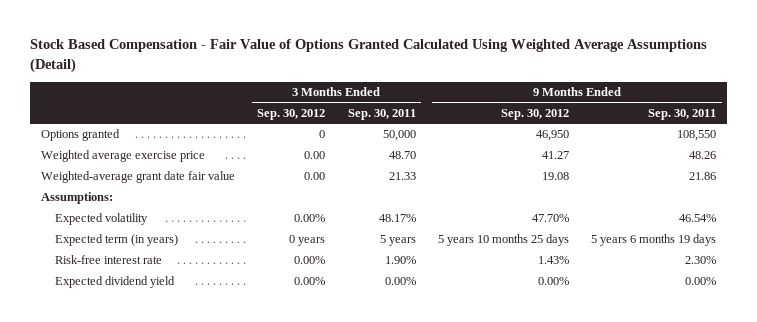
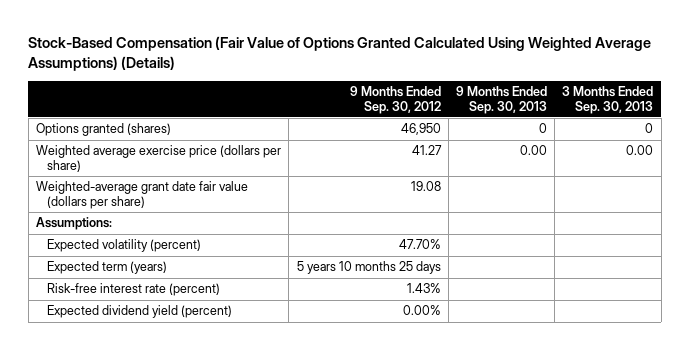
- Stock Based Compensation - Fair Value of Options Granted Calculated Using Weighted Average Assumptions (Detail)
+ Stock-Based Compensation (Fair Value of Options Granted Calculated Using Weighted Average Assumptions) (Details)
- | 3 Months Ended Sep. 30, 2012 | 3 Months Ended Sep. 30, 2011 | 9 Months Ended Sep. 30, 2012 | 9 Months Ended Sep. 30, 2011
+ | 9 Months Ended Sep. 30, 2012 | 9 Months Ended Sep. 30, 2013 | 3 Months Ended Sep. 30, 2013
- Options granted | 0 | 50,000 | 46,950 | 108,550
- Weighted average exercise price | 0.00 | 48.70 | 41.27 | 48.26
- Weighted-average grant date fair value | 0.00 | 21.33 | 19.08 | 21.86
+ Options granted (shares) | 46,950 | 0 | 0
+ Weighted average exercise price (dollars per share) | 41.27 | 0.00 | 0.00
+ Weighted-average grant date fair value (dollars per share) | 19.08 | |
- Expected volatility | 0.00% | 48.17% | 47.70% | 46.54%
- Expected term (in years) | 0 years | 5 years | 5 years 10 months 25 days | 5 years 6 months 19 days
- Risk-free interest rate | 0.00% | 1.90% | 1.43% | 2.30%
- Expected dividend yield | 0.00% | 0.00% | 0.00% | 0.00%
+ Expected volatility (percent) | 47.70% | |
+ Expected term (years) | 5 years 10 months 25 days | |
+ Risk-free interest rate (percent) | 1.43% | |
+ Expected dividend yield (percent) | 0.00% | |

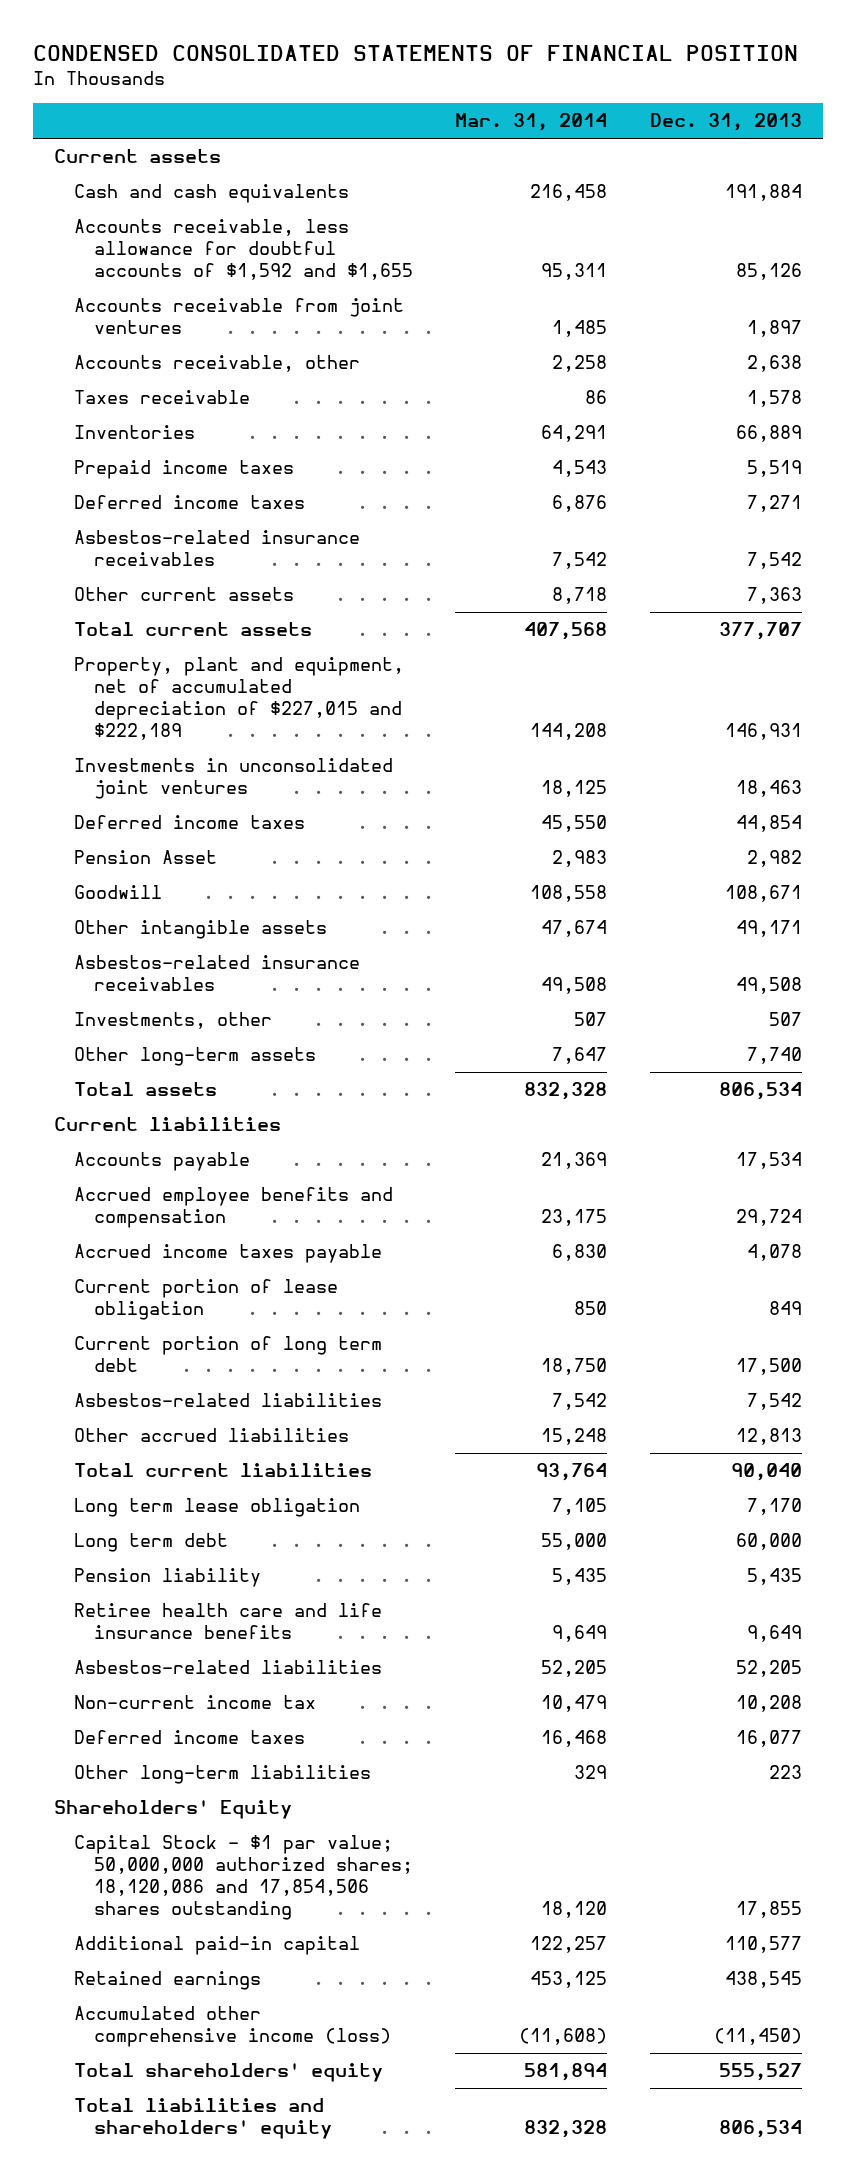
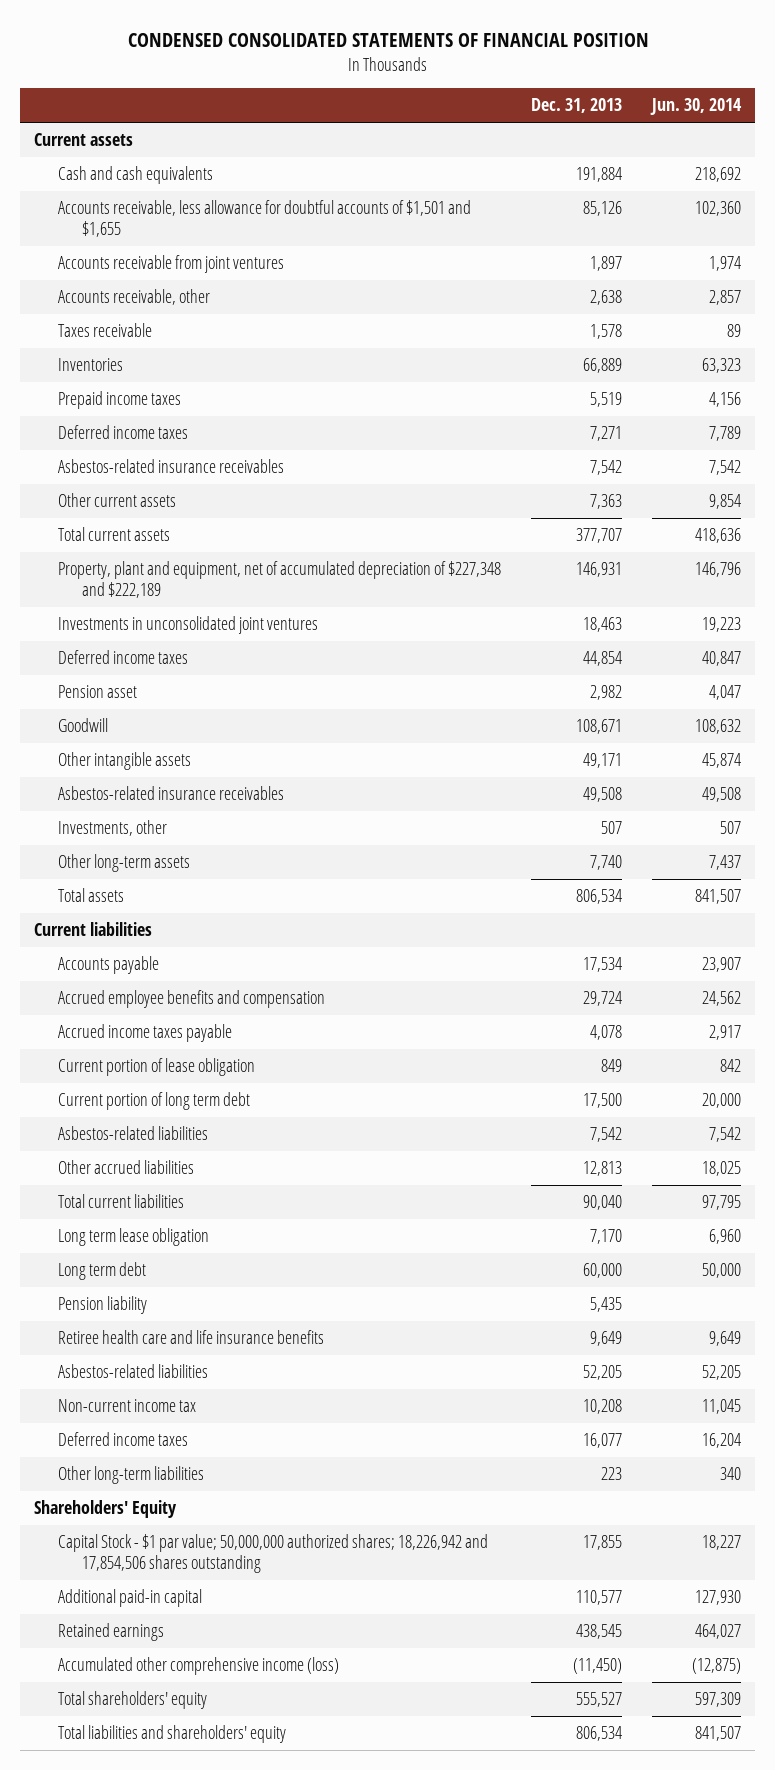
- | Mar. 31, 2014 | Dec. 31, 2013
+ | Dec. 31, 2013 | Jun. 30, 2014
- Accounts receivable, less allowance for doubtful accounts of $1,592 and $1,655 | 95,311 | 85,126
+ Accounts receivable, less allowance for doubtful accounts of $1,501 and $1,655 | 85,126 | 102,360
- Property, plant and equipment, net of accumulated depreciation of $227,015 and $222,189 | 144,208 | 146,931
+ Property, plant and equipment, net of accumulated depreciation of $227,348 and $222,189 | 146,931 | 146,796
- Pension Asset | 2,983 | 2,982
+ Pension asset | 2,982 | 4,047
- Capital Stock - $1 par value; 50,000,000 authorized shares; 18,120,086 and 17,854,506 shares outstanding | 18,120 | 17,855
+ Capital Stock - $1 par value; 50,000,000 authorized shares; 18,226,942 and 17,854,506 shares outstanding | 17,855 | 18,227

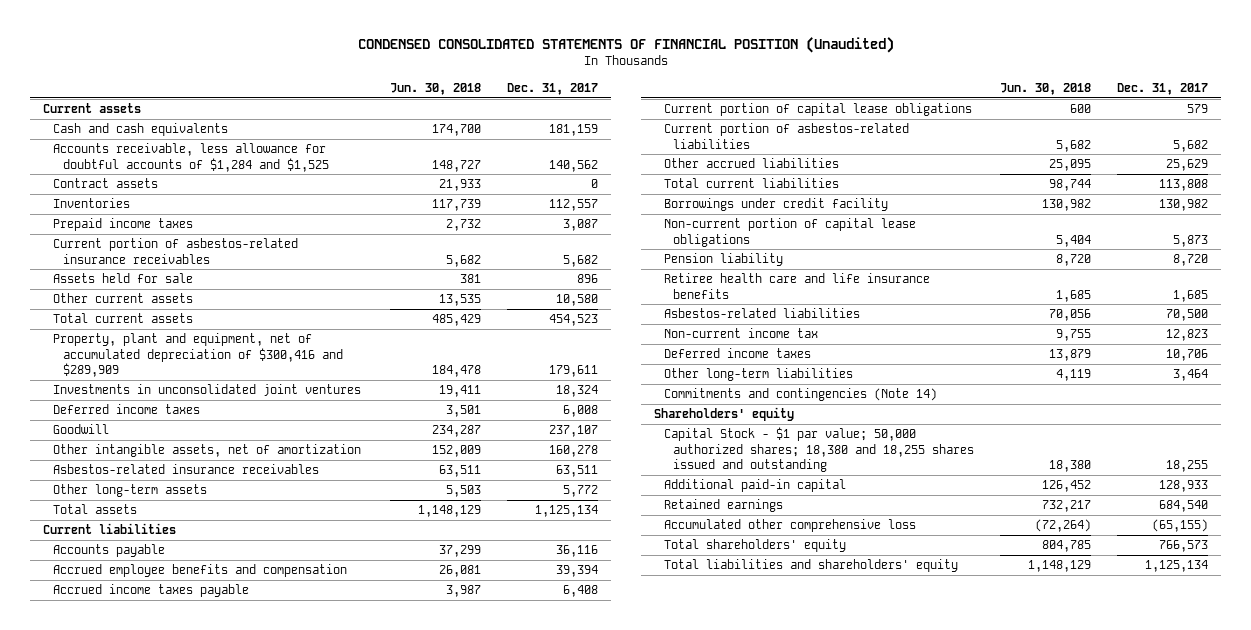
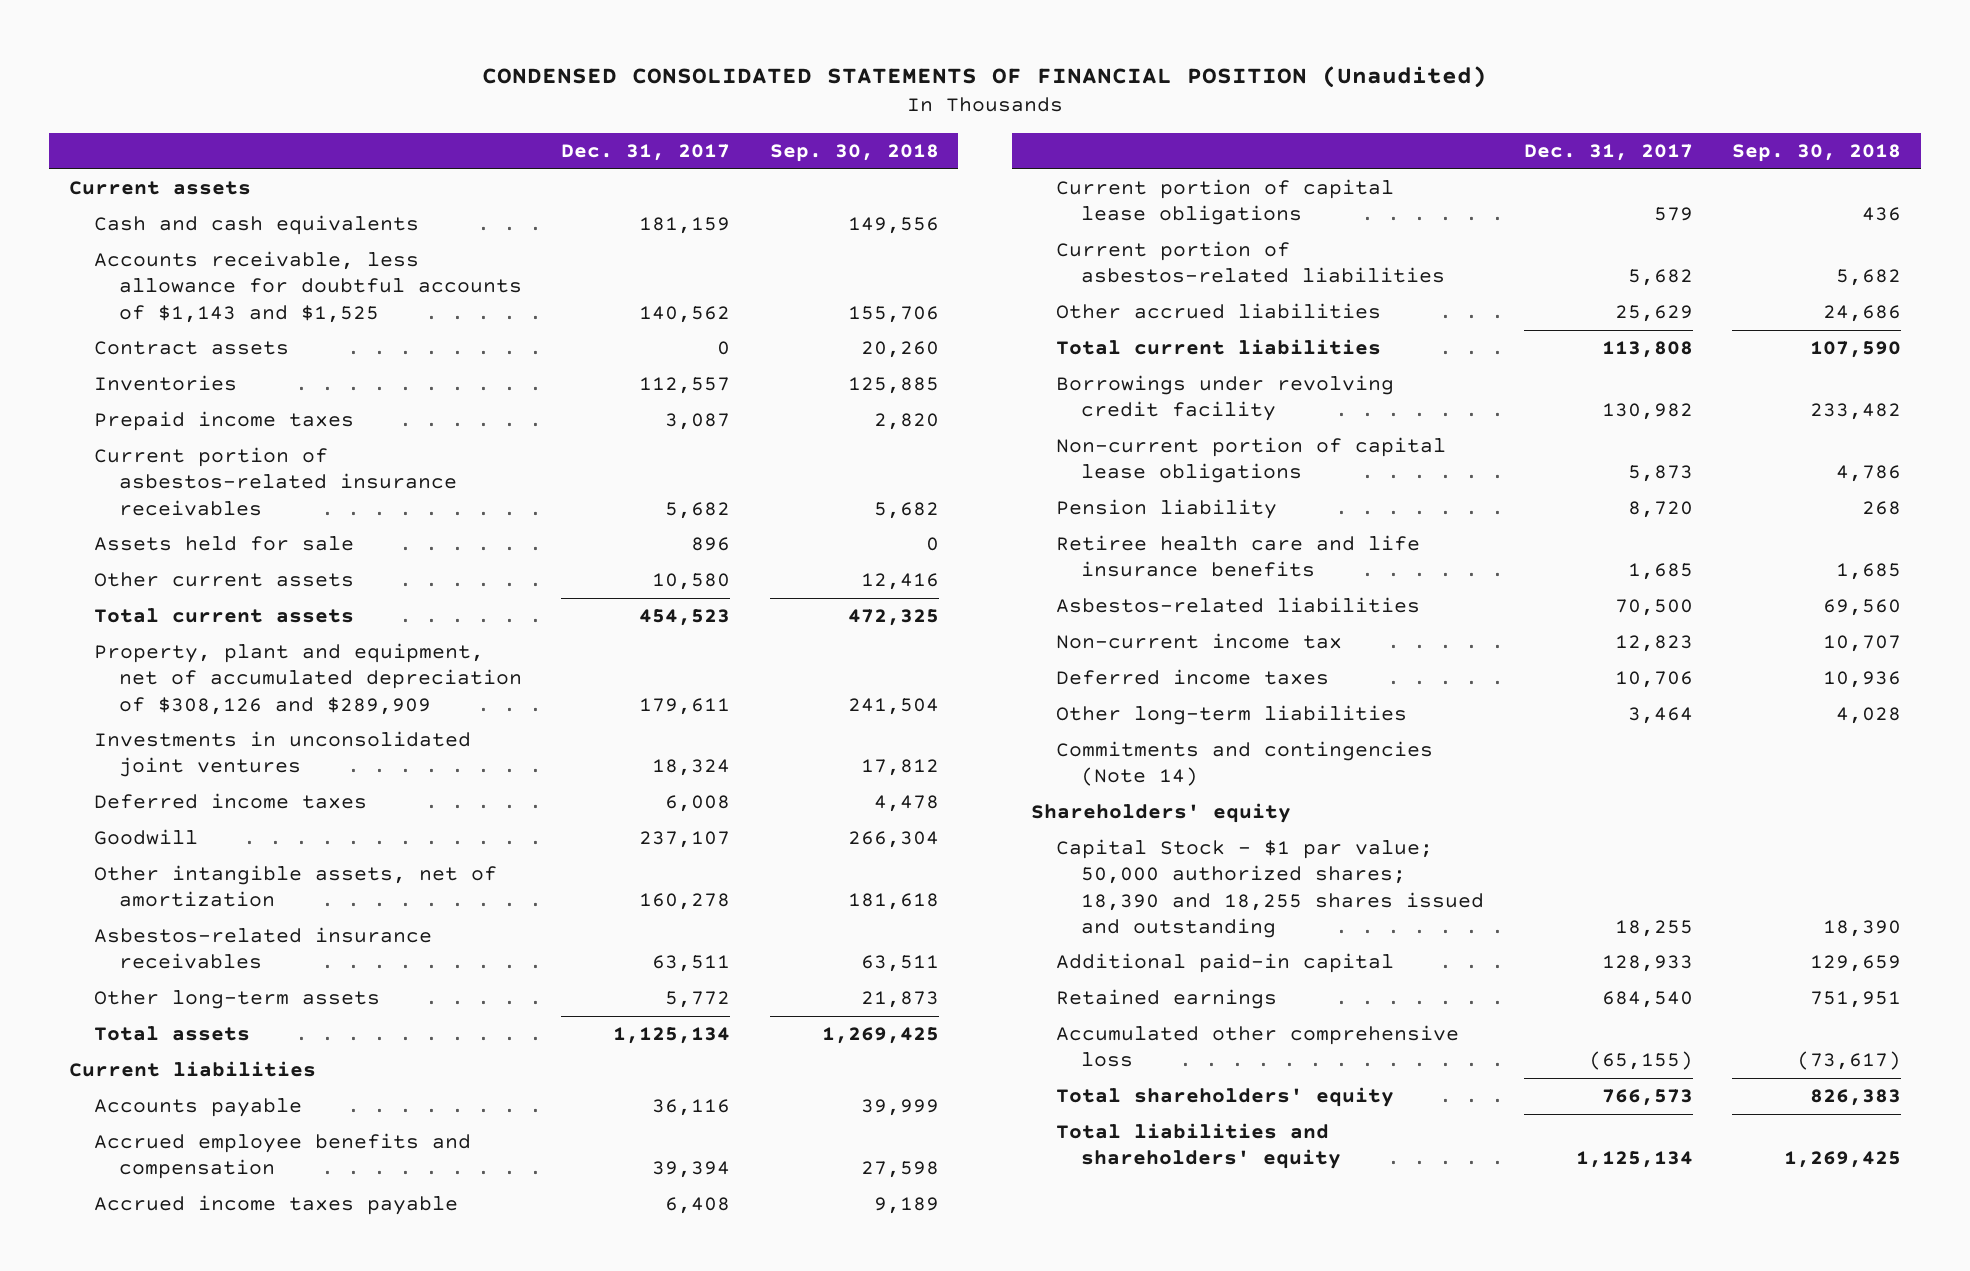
- | Jun. 30, 2018 | Dec. 31, 2017
+ | Dec. 31, 2017 | Sep. 30, 2018
- Accounts receivable, less allowance for doubtful accounts of $1,284 and $1,525 | 148,727 | 140,562
+ Accounts receivable, less allowance for doubtful accounts of $1,143 and $1,525 | 140,562 | 155,706
- Property, plant and equipment, net of accumulated depreciation of $300,416 and $289,909 | 184,478 | 179,611
+ Property, plant and equipment, net of accumulated depreciation of $308,126 and $289,909 | 179,611 | 241,504
- Borrowings under credit facility | 130,982 | 130,982
+ Borrowings under revolving credit facility | 130,982 | 233,482
- Capital Stock - $1 par value; 50,000 authorized shares; 18,380 and 18,255 shares issued and outstanding | 18,380 | 18,255
+ Capital Stock - $1 par value; 50,000 authorized shares; 18,390 and 18,255 shares issued and outstanding | 18,255 | 18,390

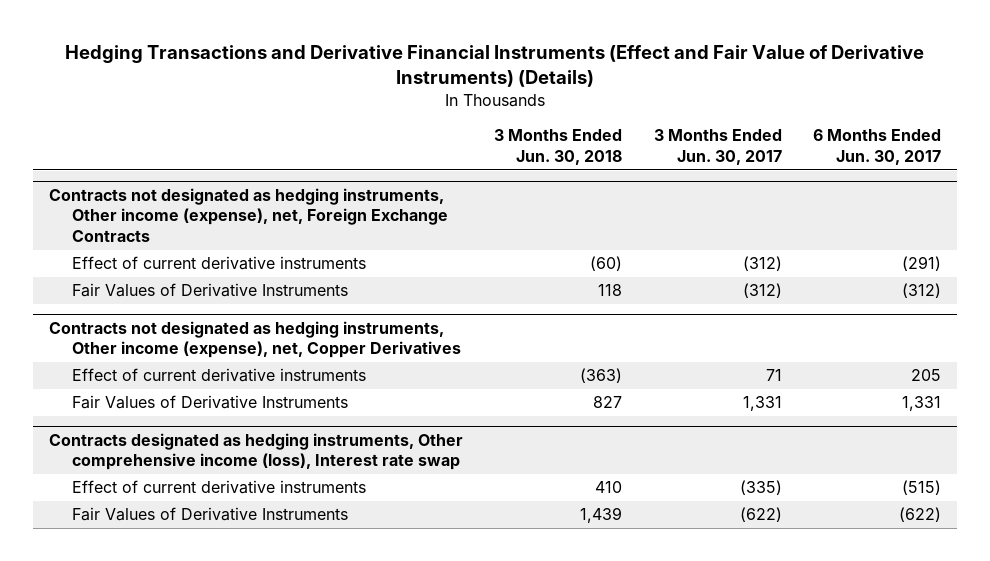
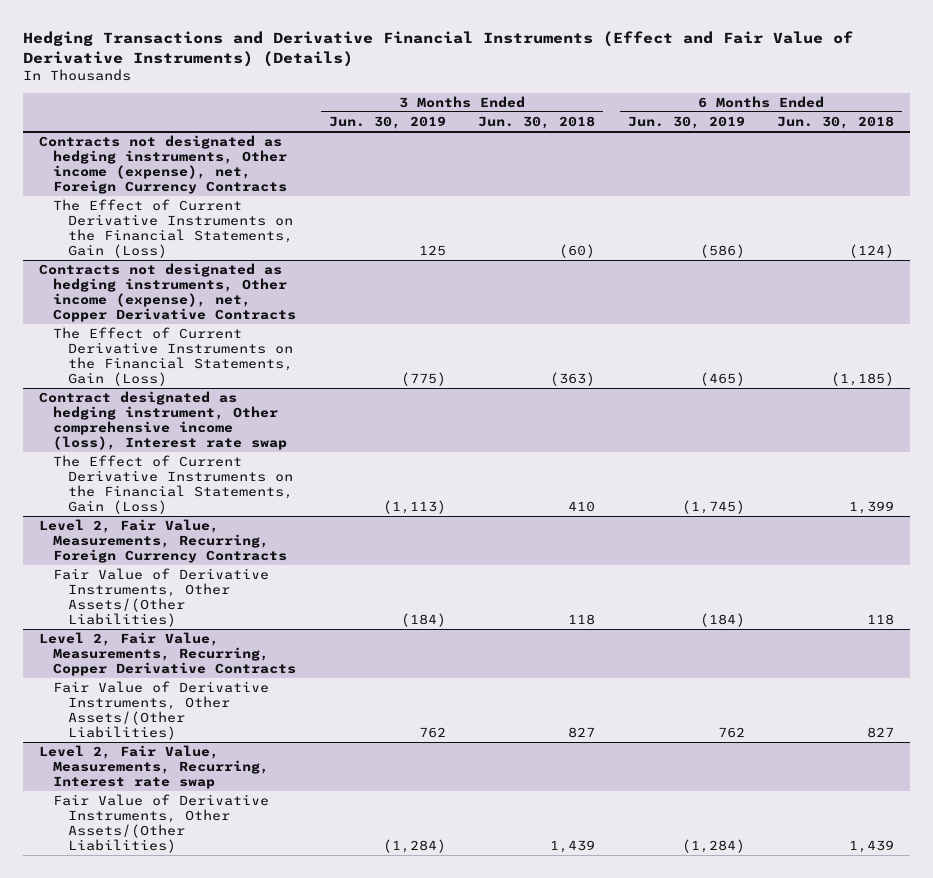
- | 3 Months Ended Jun. 30, 2018 | 3 Months Ended Jun. 30, 2017 | 6 Months Ended Jun. 30, 2017
+ | 3 Months Ended Jun. 30, 2019 | 3 Months Ended Jun. 30, 2018 | 6 Months Ended Jun. 30, 2019 | 6 Months Ended Jun. 30, 2018
- Contracts not designated as hedging instruments, Other income (expense), net, Foreign Exchange Contracts
- Effect of current derivative instruments | (60) | (312) | (291)
- Fair Values of Derivative Instruments | 118 | (312) | (312)
- Contracts not designated as hedging instruments, Other income (expense), net, Copper Derivatives
- Effect of current derivative instruments | (363) | 71 | 205
- Fair Values of Derivative Instruments | 827 | 1,331 | 1,331
- Contracts designated as hedging instruments, Other comprehensive income (loss), Interest rate swap
- Effect of current derivative instruments | 410 | (335) | (515)
- Fair Values of Derivative Instruments | 1,439 | (622) | (622)
+ Contracts not designated as hedging instruments, Other income (expense), net, Foreign Currency Contracts
+ The Effect of Current Derivative Instruments on the Financial Statements, Gain (Loss) | 125 | (60) | (586) | (124)
+ Contracts not designated as hedging instruments, Other income (expense), net, Copper Derivative Contracts
+ The Effect of Current Derivative Instruments on the Financial Statements, Gain (Loss) | (775) | (363) | (465) | (1,185)
+ Contract designated as hedging instrument, Other comprehensive income (loss), Interest rate swap
+ The Effect of Current Derivative Instruments on the Financial Statements, Gain (Loss) | (1,113) | 410 | (1,745) | 1,399
+ Level 2, Fair Value, Measurements, Recurring, Foreign Currency Contracts
+ Fair Value of Derivative Instruments, Other Assets/(Other Liabilities) | (184) | 118 | (184) | 118
+ Level 2, Fair Value, Measurements, Recurring, Copper Derivative Contracts
+ Fair Value of Derivative Instruments, Other Assets/(Other Liabilities) | 762 | 827 | 762 | 827
+ Level 2, Fair Value, Measurements, Recurring, Interest rate swap
+ Fair Value of Derivative Instruments, Other Assets/(Other Liabilities) | (1,284) | 1,439 | (1,284) | 1,439

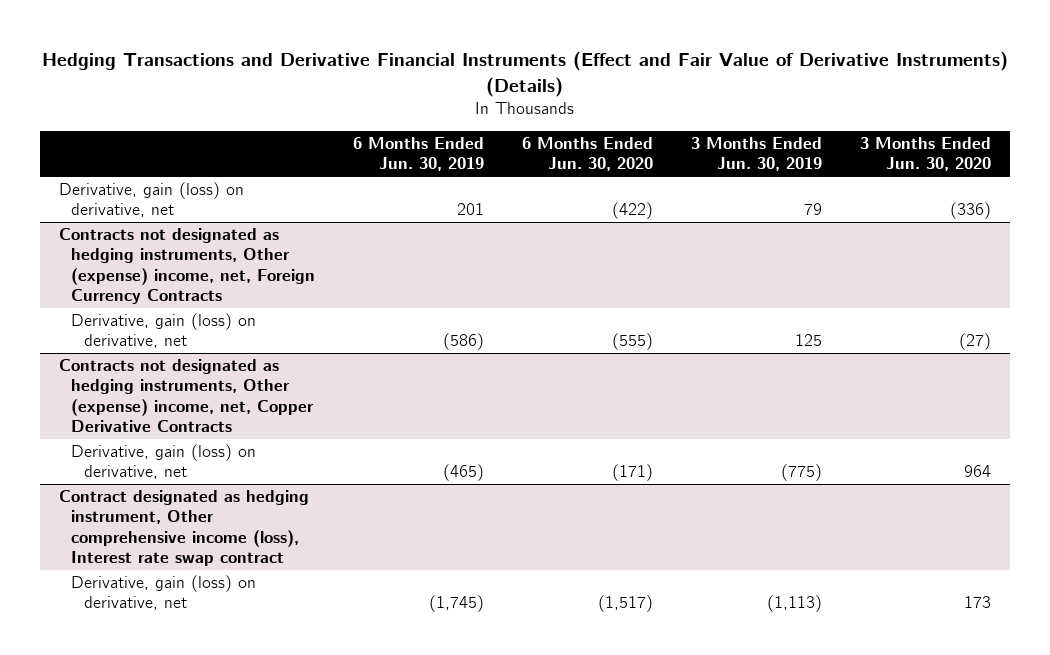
- | 3 Months Ended Jun. 30, 2019 | 3 Months Ended Jun. 30, 2018 | 6 Months Ended Jun. 30, 2019 | 6 Months Ended Jun. 30, 2018
+ | 6 Months Ended Jun. 30, 2019 | 6 Months Ended Jun. 30, 2020 | 3 Months Ended Jun. 30, 2019 | 3 Months Ended Jun. 30, 2020
- Contracts not designated as hedging instruments, Other income (expense), net, Foreign Currency Contracts
- The Effect of Current Derivative Instruments on the Financial Statements, Gain (Loss) | 125 | (60) | (586) | (124)
- Contracts not designated as hedging instruments, Other income (expense), net, Copper Derivative Contracts
- The Effect of Current Derivative Instruments on the Financial Statements, Gain (Loss) | (775) | (363) | (465) | (1,185)
- Contract designated as hedging instrument, Other comprehensive income (loss), Interest rate swap
- The Effect of Current Derivative Instruments on the Financial Statements, Gain (Loss) | (1,113) | 410 | (1,745) | 1,399
- Level 2, Fair Value, Measurements, Recurring, Foreign Currency Contracts
- Fair Value of Derivative Instruments, Other Assets/(Other Liabilities) | (184) | 118 | (184) | 118
- Level 2, Fair Value, Measurements, Recurring, Copper Derivative Contracts
- Fair Value of Derivative Instruments, Other Assets/(Other Liabilities) | 762 | 827 | 762 | 827
- Level 2, Fair Value, Measurements, Recurring, Interest rate swap
- Fair Value of Derivative Instruments, Other Assets/(Other Liabilities) | (1,284) | 1,439 | (1,284) | 1,439
+ Derivative, gain (loss) on derivative, net | 201 | (422) | 79 | (336)
+ Contracts not designated as hedging instruments, Other (expense) income, net, Foreign Currency Contracts
+ Derivative, gain (loss) on derivative, net | (586) | (555) | 125 | (27)
+ Contracts not designated as hedging instruments, Other (expense) income, net, Copper Derivative Contracts
+ Derivative, gain (loss) on derivative, net | (465) | (171) | (775) | 964
+ Contract designated as hedging instrument, Other comprehensive income (loss), Interest rate swap contract
+ Derivative, gain (loss) on derivative, net | (1,745) | (1,517) | (1,113) | 173

